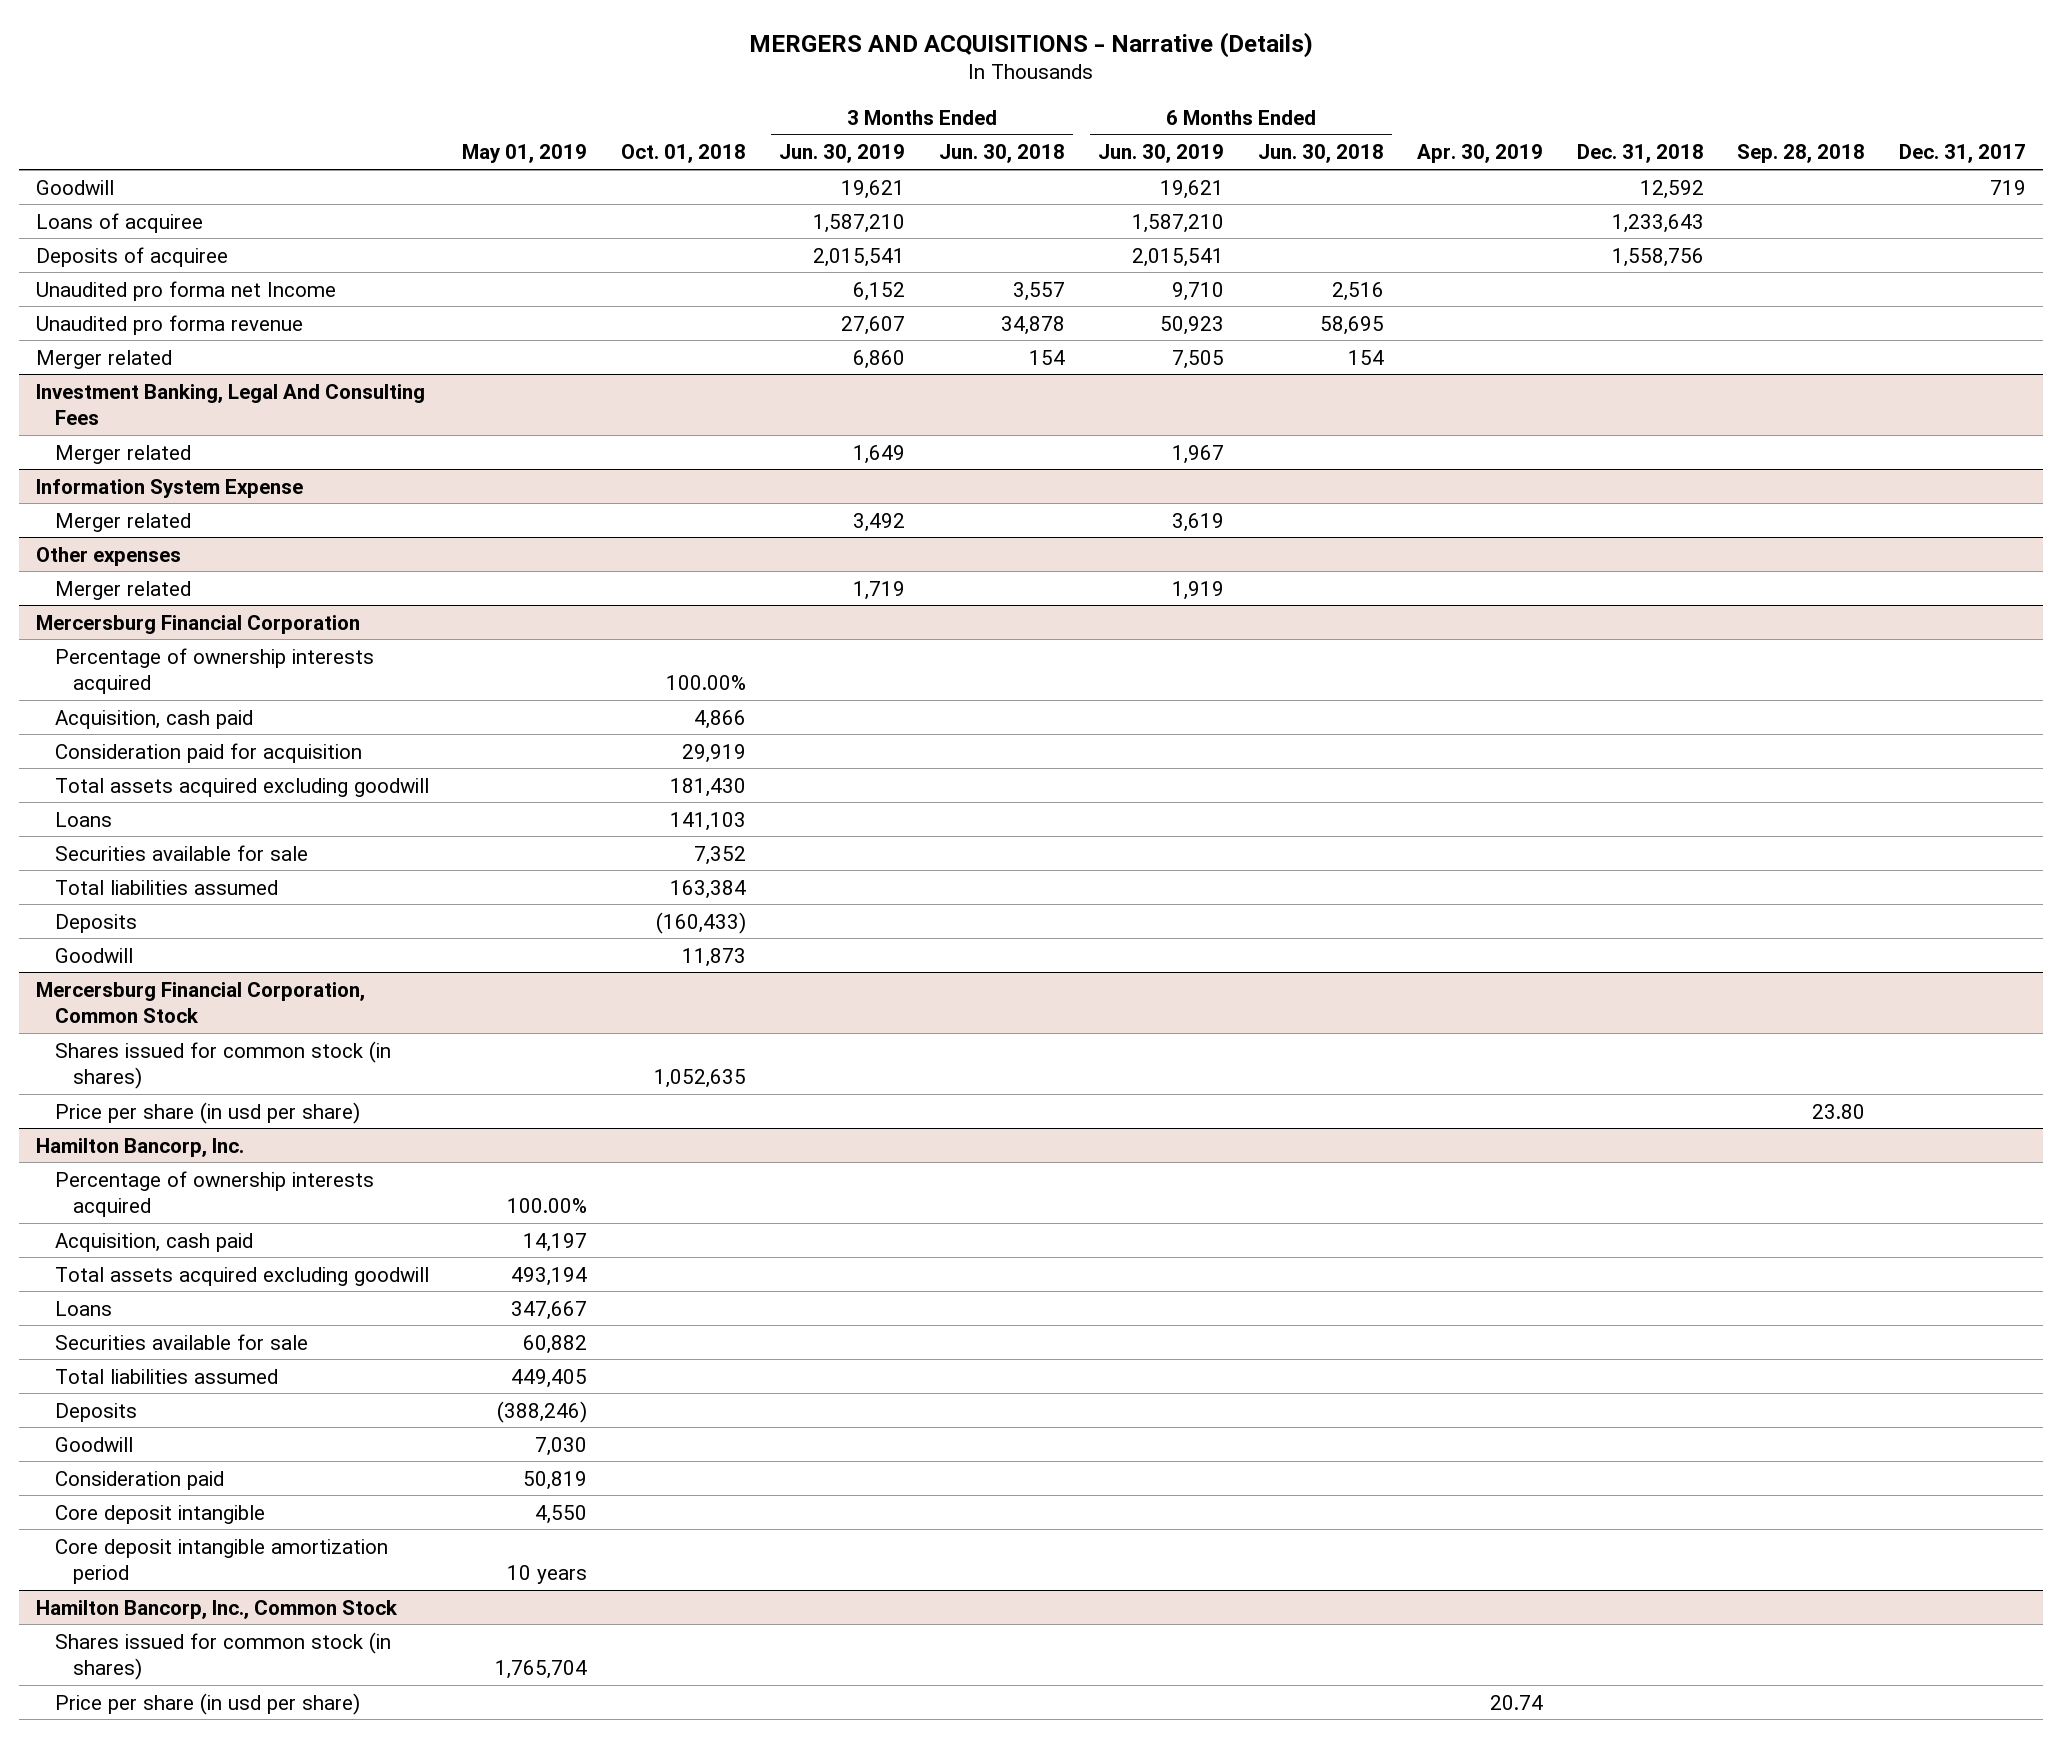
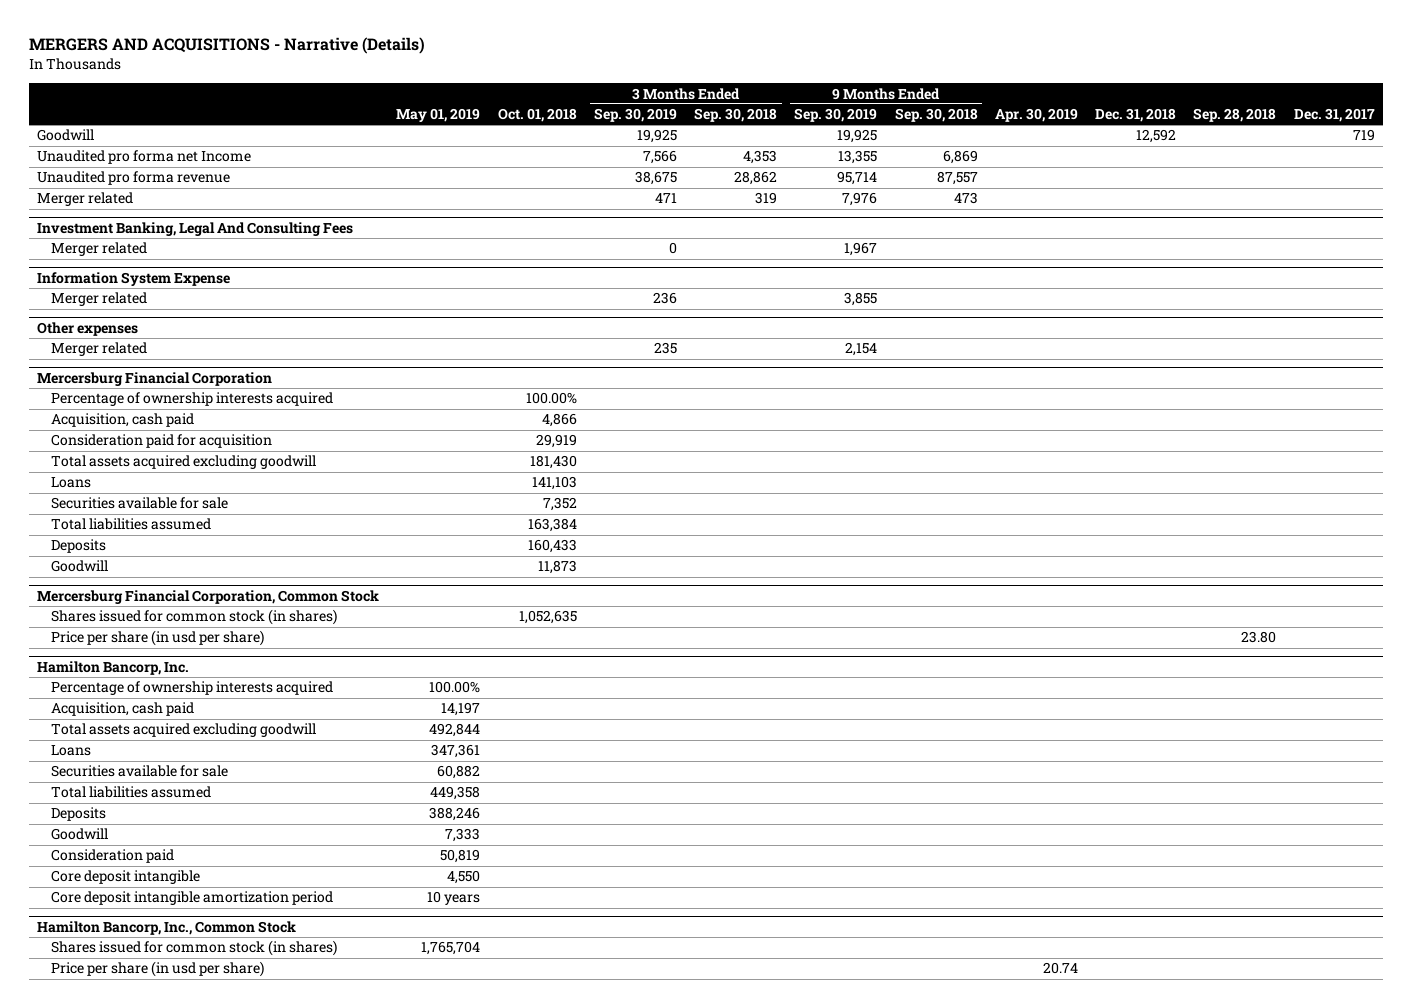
- | May 01, 2019 | Oct. 01, 2018 | 3 Months Ended Jun. 30, 2019 | 3 Months Ended Jun. 30, 2018 | 6 Months Ended Jun. 30, 2019 | 6 Months Ended Jun. 30, 2018 | Apr. 30, 2019 | Dec. 31, 2018 | Sep. 28, 2018 | Dec. 31, 2017
+ | May 01, 2019 | Oct. 01, 2018 | 3 Months Ended Sep. 30, 2019 | 3 Months Ended Sep. 30, 2018 | 9 Months Ended Sep. 30, 2019 | 9 Months Ended Sep. 30, 2018 | Apr. 30, 2019 | Dec. 31, 2018 | Sep. 28, 2018 | Dec. 31, 2017
- Loans of acquiree | | | 1,587,210 | | 1,587,210 | | | 1,233,643 | |
- Deposits of acquiree | | | 2,015,541 | | 2,015,541 | | | 1,558,756 | |
@ Mercersburg Financial Corporation
- Deposits | | (160,433) | | | | | | | |
+ Deposits | | 160,433 | | | | | | | |
@ Hamilton Bancorp, Inc.
- Total assets acquired excluding goodwill | 493,194 | | | | | | | | |
- Loans | 347,667 | | | | | | | | |
+ Total assets acquired excluding goodwill | 492,844 | | | | | | | | |
+ Loans | 347,361 | | | | | | | | |
- Total liabilities assumed | 449,405 | | | | | | | | |
- Deposits | (388,246) | | | | | | | | |
- Goodwill | 7,030 | | | | | | | | |
+ Total liabilities assumed | 449,358 | | | | | | | | |
+ Deposits | 388,246 | | | | | | | | |
+ Goodwill | 7,333 | | | | | | | | |

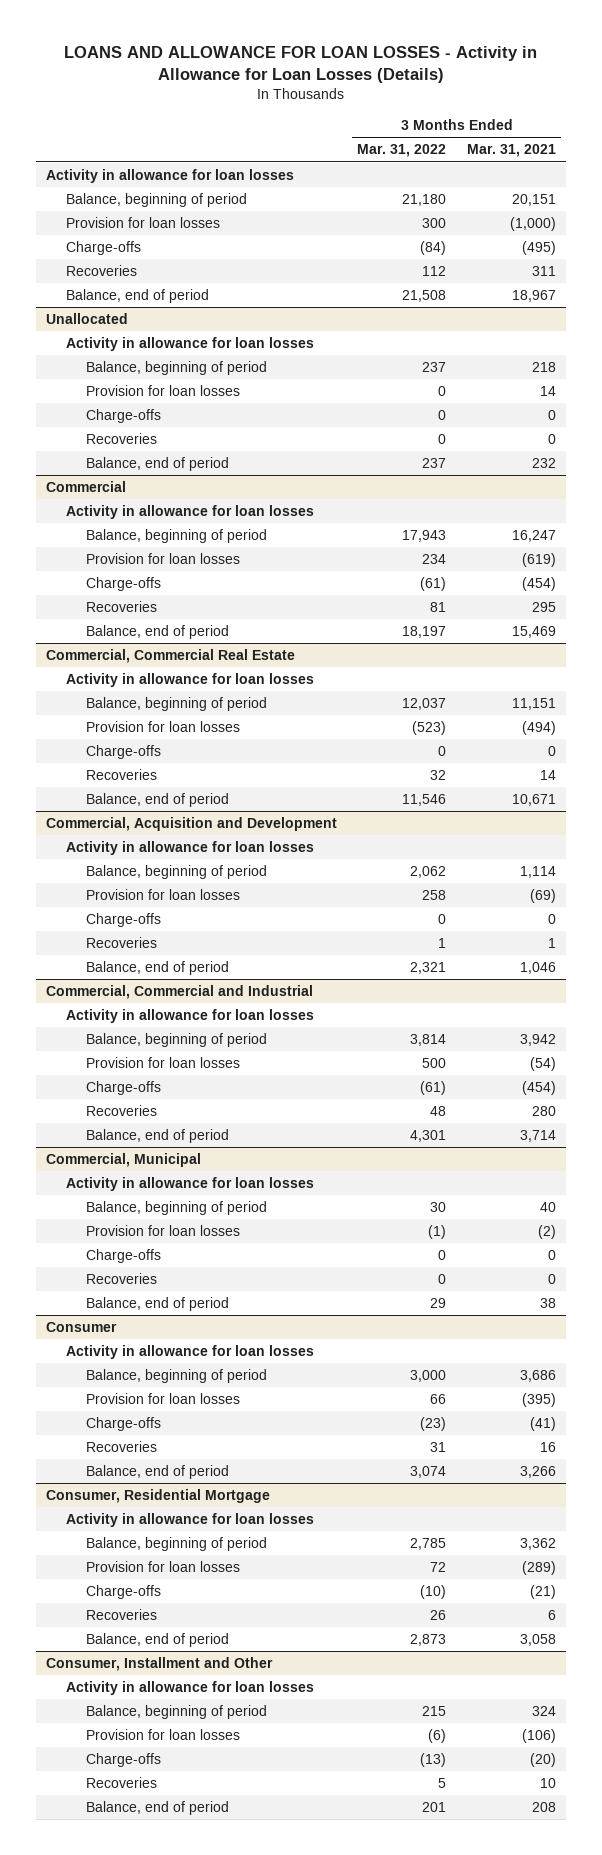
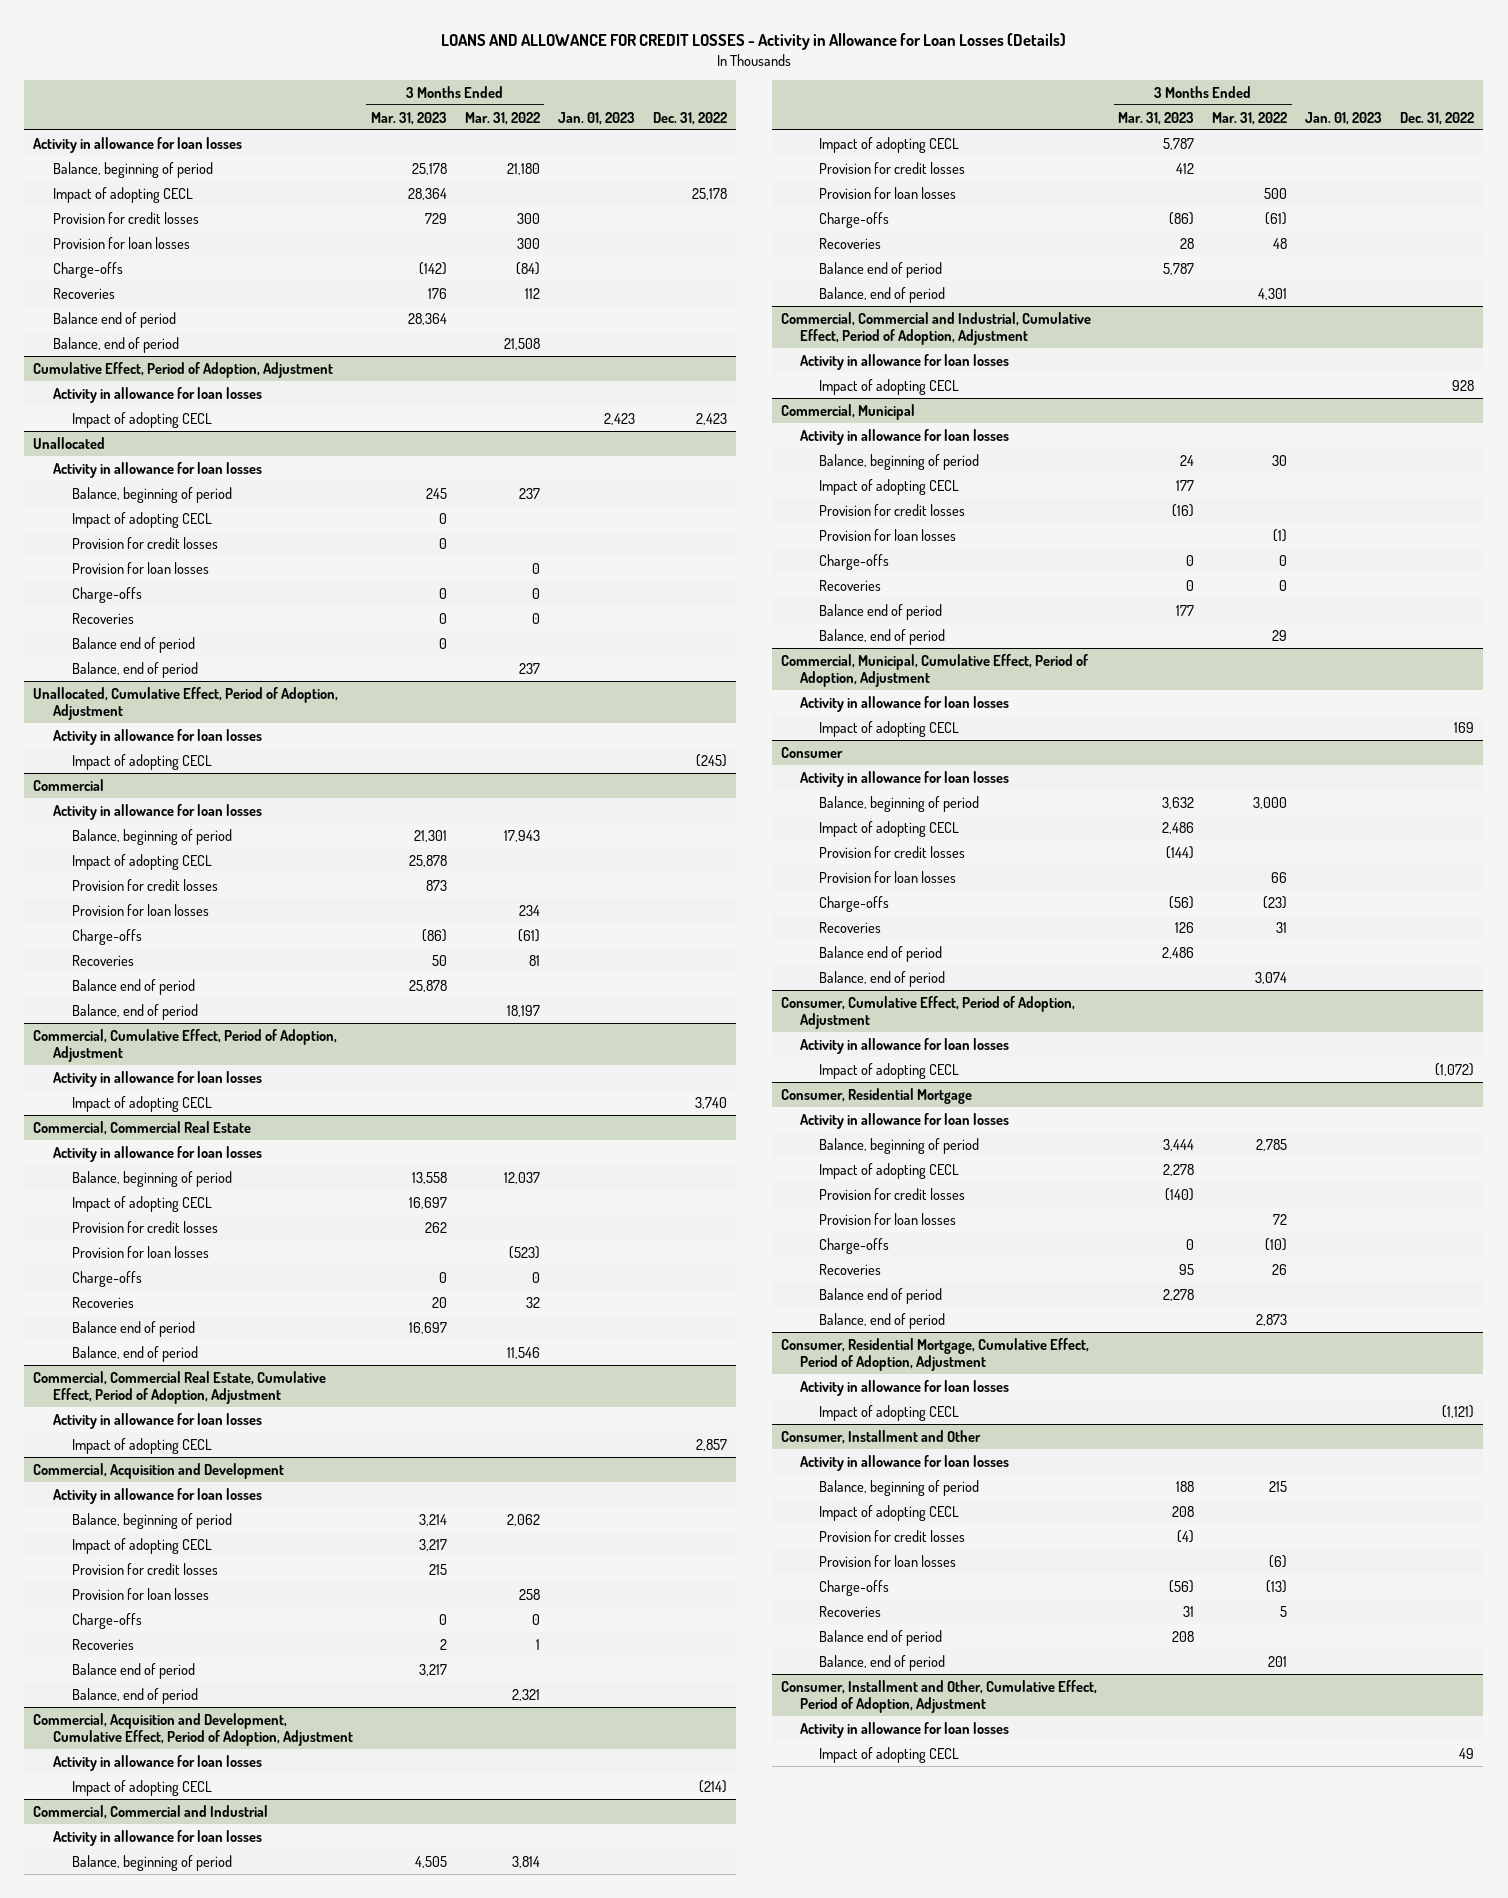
- LOANS AND ALLOWANCE FOR LOAN LOSSES - Activity in Allowance for Loan Losses (Details)
+ LOANS AND ALLOWANCE FOR CREDIT LOSSES - Activity in Allowance for Loan Losses (Details)
- | 3 Months Ended Mar. 31, 2022 | 3 Months Ended Mar. 31, 2021
+ | 3 Months Ended Mar. 31, 2023 | 3 Months Ended Mar. 31, 2022 | Jan. 01, 2023 | Dec. 31, 2022
+ Impact of adopting CECL | 28,364 | | | 25,178
+ Provision for credit losses | 729 | 300 | |
+ Balance end of period | 28,364 | | |
+ Cumulative Effect, Period of Adoption, Adjustment
+ Activity in allowance for loan losses
+ Impact of adopting CECL | | | 2,423 | 2,423
@ Unallocated
+ Impact of adopting CECL | 0 | | |
+ Provision for credit losses | 0 | | |
+ Balance end of period | 0 | | |
+ Unallocated, Cumulative Effect, Period of Adoption, Adjustment
+ Activity in allowance for loan losses
+ Impact of adopting CECL | | | | (245)
@ Commercial
+ Impact of adopting CECL | 25,878 | | |
+ Provision for credit losses | 873 | | |
+ Balance end of period | 25,878 | | |
+ Commercial, Cumulative Effect, Period of Adoption, Adjustment
+ Activity in allowance for loan losses
+ Impact of adopting CECL | | | | 3,740
@ Commercial, Commercial Real Estate
+ Impact of adopting CECL | 16,697 | | |
+ Provision for credit losses | 262 | | |
+ Balance end of period | 16,697 | | |
+ Commercial, Commercial Real Estate, Cumulative Effect, Period of Adoption, Adjustment
+ Activity in allowance for loan losses
+ Impact of adopting CECL | | | | 2,857
@ Commercial, Acquisition and Development
+ Impact of adopting CECL | 3,217 | | |
+ Provision for credit losses | 215 | | |
+ Balance end of period | 3,217 | | |
+ Commercial, Acquisition and Development, Cumulative Effect, Period of Adoption, Adjustment
+ Activity in allowance for loan losses
+ Impact of adopting CECL | | | | (214)
@ Commercial, Commercial and Industrial
+ Impact of adopting CECL | 5,787 | | |
+ Provision for credit losses | 412 | | |
+ Balance end of period | 5,787 | | |
+ Commercial, Commercial and Industrial, Cumulative Effect, Period of Adoption, Adjustment
+ Activity in allowance for loan losses
+ Impact of adopting CECL | | | | 928
@ Commercial, Municipal
+ Impact of adopting CECL | 177 | | |
+ Provision for credit losses | (16) | | |
+ Balance end of period | 177 | | |
+ Commercial, Municipal, Cumulative Effect, Period of Adoption, Adjustment
+ Activity in allowance for loan losses
+ Impact of adopting CECL | | | | 169
@ Consumer
+ Impact of adopting CECL | 2,486 | | |
+ Provision for credit losses | (144) | | |
+ Balance end of period | 2,486 | | |
+ Consumer, Cumulative Effect, Period of Adoption, Adjustment
+ Activity in allowance for loan losses
+ Impact of adopting CECL | | | | (1,072)
@ Consumer, Residential Mortgage
+ Impact of adopting CECL | 2,278 | | |
+ Provision for credit losses | (140) | | |
+ Balance end of period | 2,278 | | |
+ Consumer, Residential Mortgage, Cumulative Effect, Period of Adoption, Adjustment
+ Activity in allowance for loan losses
+ Impact of adopting CECL | | | | (1,121)
@ Consumer, Installment and Other
+ Impact of adopting CECL | 208 | | |
+ Provision for credit losses | (4) | | |
+ Balance end of period | 208 | | |
+ Consumer, Installment and Other, Cumulative Effect, Period of Adoption, Adjustment
+ Activity in allowance for loan losses
+ Impact of adopting CECL | | | | 49

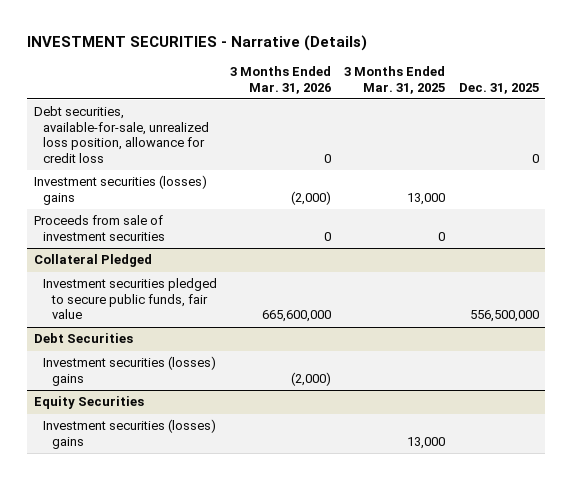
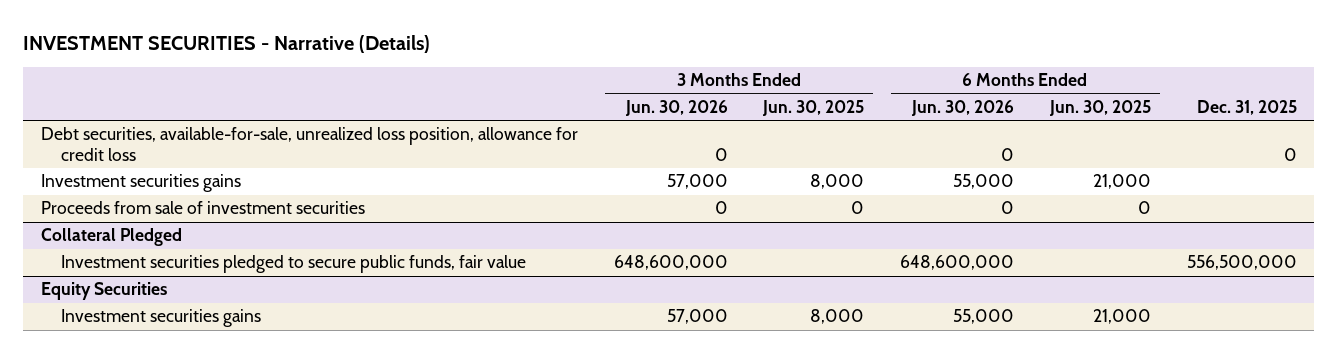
- | 3 Months Ended Mar. 31, 2026 | 3 Months Ended Mar. 31, 2025 | Dec. 31, 2025
+ | 3 Months Ended Jun. 30, 2026 | 3 Months Ended Jun. 30, 2025 | 6 Months Ended Jun. 30, 2026 | 6 Months Ended Jun. 30, 2025 | Dec. 31, 2025
- Investment securities (losses) gains | (2,000) | 13,000 |
+ Investment securities gains | 57,000 | 8,000 | 55,000 | 21,000 |
- Debt Securities
- Investment securities (losses) gains | (2,000) | |
@ Equity Securities
- Investment securities (losses) gains | | 13,000 |
+ Investment securities gains | 57,000 | 8,000 | 55,000 | 21,000 |

